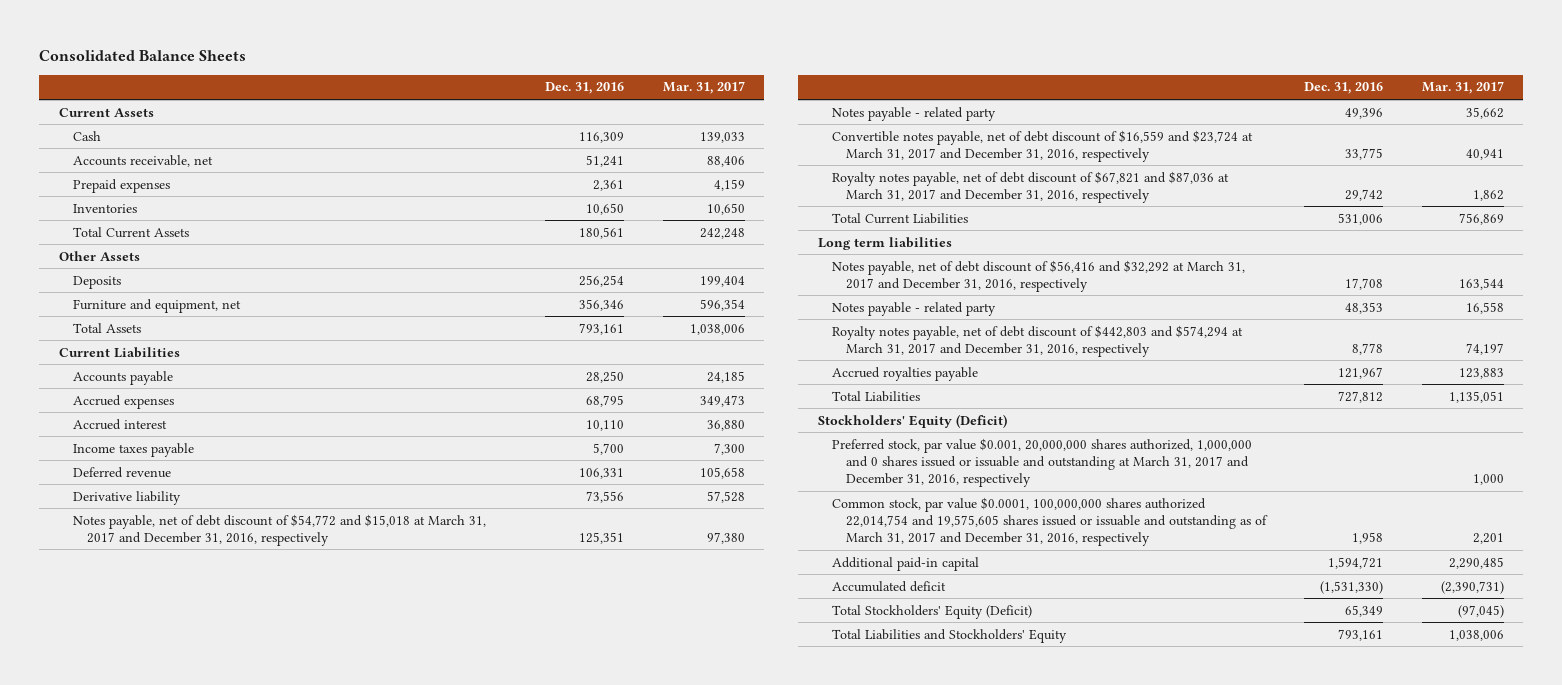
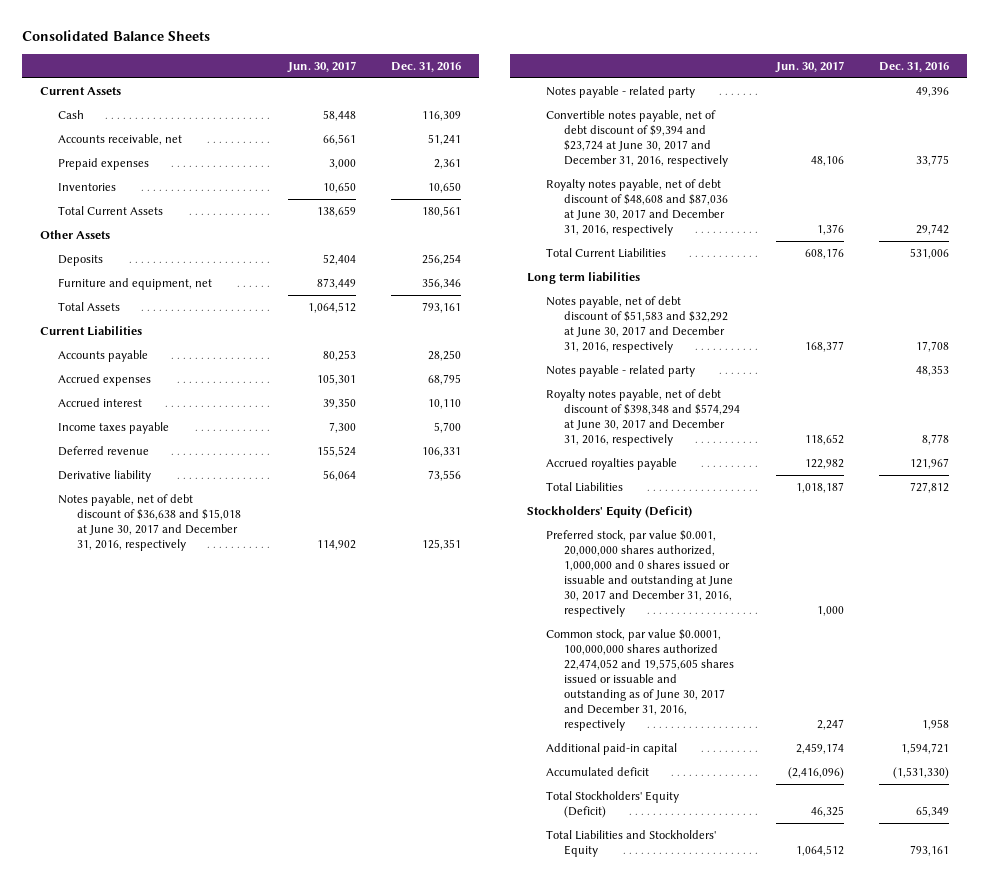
- | Dec. 31, 2016 | Mar. 31, 2017
+ | Jun. 30, 2017 | Dec. 31, 2016
- Notes payable, net of debt discount of $54,772 and $15,018 at March 31, 2017 and December 31, 2016, respectively | 125,351 | 97,380
+ Notes payable, net of debt discount of $36,638 and $15,018 at June 30, 2017 and December 31, 2016, respectively | 114,902 | 125,351
- Convertible notes payable, net of debt discount of $16,559 and $23,724 at March 31, 2017 and December 31, 2016, respectively | 33,775 | 40,941
- Royalty notes payable, net of debt discount of $67,821 and $87,036 at March 31, 2017 and December 31, 2016, respectively | 29,742 | 1,862
+ Convertible notes payable, net of debt discount of $9,394 and $23,724 at June 30, 2017 and December 31, 2016, respectively | 48,106 | 33,775
+ Royalty notes payable, net of debt discount of $48,608 and $87,036 at June 30, 2017 and December 31, 2016, respectively | 1,376 | 29,742
- Notes payable, net of debt discount of $56,416 and $32,292 at March 31, 2017 and December 31, 2016, respectively | 17,708 | 163,544
+ Notes payable, net of debt discount of $51,583 and $32,292 at June 30, 2017 and December 31, 2016, respectively | 168,377 | 17,708
- Royalty notes payable, net of debt discount of $442,803 and $574,294 at March 31, 2017 and December 31, 2016, respectively | 8,778 | 74,197
+ Royalty notes payable, net of debt discount of $398,348 and $574,294 at June 30, 2017 and December 31, 2016, respectively | 118,652 | 8,778
- Preferred stock, par value $0.001, 20,000,000 shares authorized, 1,000,000 and 0 shares issued or issuable and outstanding at March 31, 2017 and December 31, 2016, respectively | | 1,000
- Common stock, par value $0.0001, 100,000,000 shares authorized 22,014,754 and 19,575,605 shares issued or issuable and outstanding as of March 31, 2017 and December 31, 2016, respectively | 1,958 | 2,201
+ Preferred stock, par value $0.001, 20,000,000 shares authorized, 1,000,000 and 0 shares issued or issuable and outstanding at June 30, 2017 and December 31, 2016, respectively | 1,000 |
+ Common stock, par value $0.0001, 100,000,000 shares authorized 22,474,052 and 19,575,605 shares issued or issuable and outstanding as of June 30, 2017 and December 31, 2016, respectively | 2,247 | 1,958

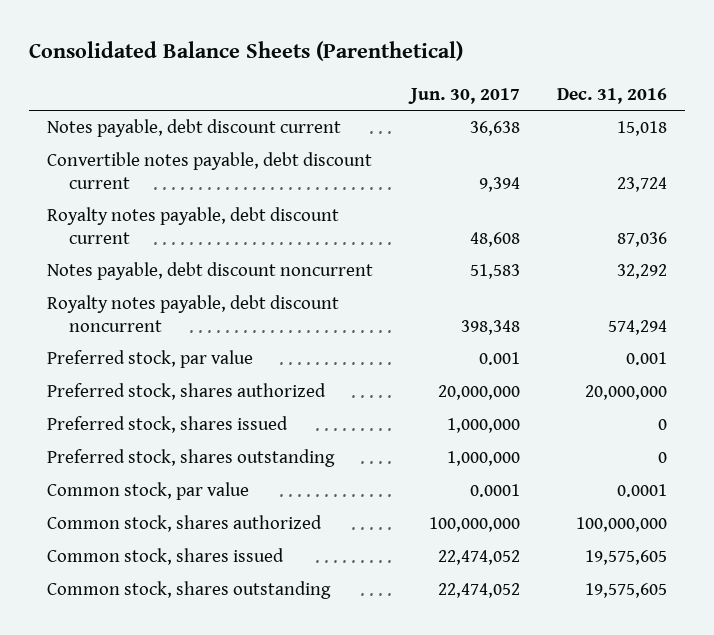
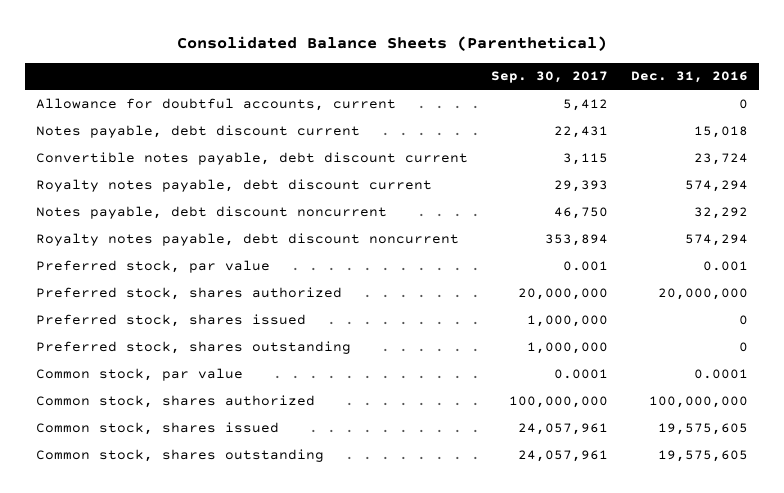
- | Jun. 30, 2017 | Dec. 31, 2016
+ | Sep. 30, 2017 | Dec. 31, 2016
+ Allowance for doubtful accounts, current | 5,412 | 0
- Royalty notes payable, debt discount current | 48,608 | 87,036
+ Royalty notes payable, debt discount current | 29,393 | 574,294

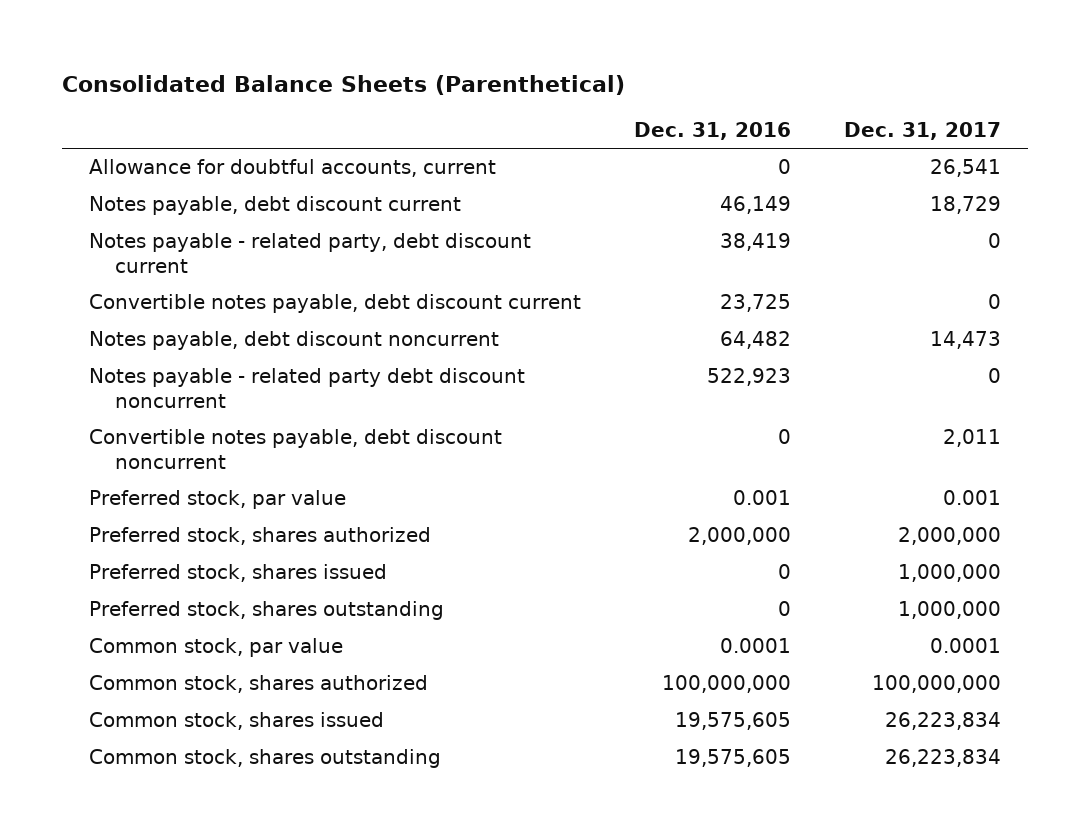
- | Sep. 30, 2017 | Dec. 31, 2016
+ | Dec. 31, 2016 | Dec. 31, 2017
- Notes payable, debt discount current | 22,431 | 15,018
- Convertible notes payable, debt discount current | 3,115 | 23,724
- Royalty notes payable, debt discount current | 29,393 | 574,294
- Notes payable, debt discount noncurrent | 46,750 | 32,292
- Royalty notes payable, debt discount noncurrent | 353,894 | 574,294
+ Notes payable, debt discount current | 46,149 | 18,729
+ Notes payable - related party, debt discount current | 38,419 | 0
+ Convertible notes payable, debt discount current | 23,725 | 0
+ Notes payable, debt discount noncurrent | 64,482 | 14,473
+ Notes payable - related party debt discount noncurrent | 522,923 | 0
+ Convertible notes payable, debt discount noncurrent | 0 | 2,011
- Preferred stock, shares authorized | 20,000,000 | 20,000,000
+ Preferred stock, shares authorized | 2,000,000 | 2,000,000

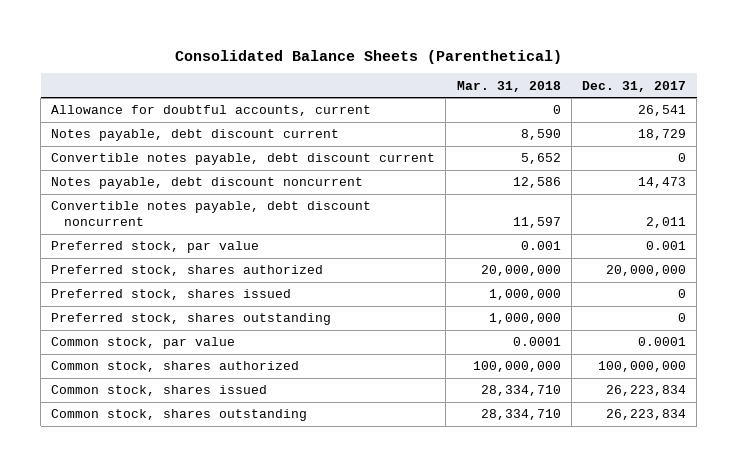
- | Dec. 31, 2016 | Dec. 31, 2017
+ | Mar. 31, 2018 | Dec. 31, 2017
- Notes payable - related party, debt discount current | 38,419 | 0
- Notes payable - related party debt discount noncurrent | 522,923 | 0
- Preferred stock, shares authorized | 2,000,000 | 2,000,000
- Preferred stock, shares issued | 0 | 1,000,000
- Preferred stock, shares outstanding | 0 | 1,000,000
+ Preferred stock, shares authorized | 20,000,000 | 20,000,000
+ Preferred stock, shares issued | 1,000,000 | 0
+ Preferred stock, shares outstanding | 1,000,000 | 0

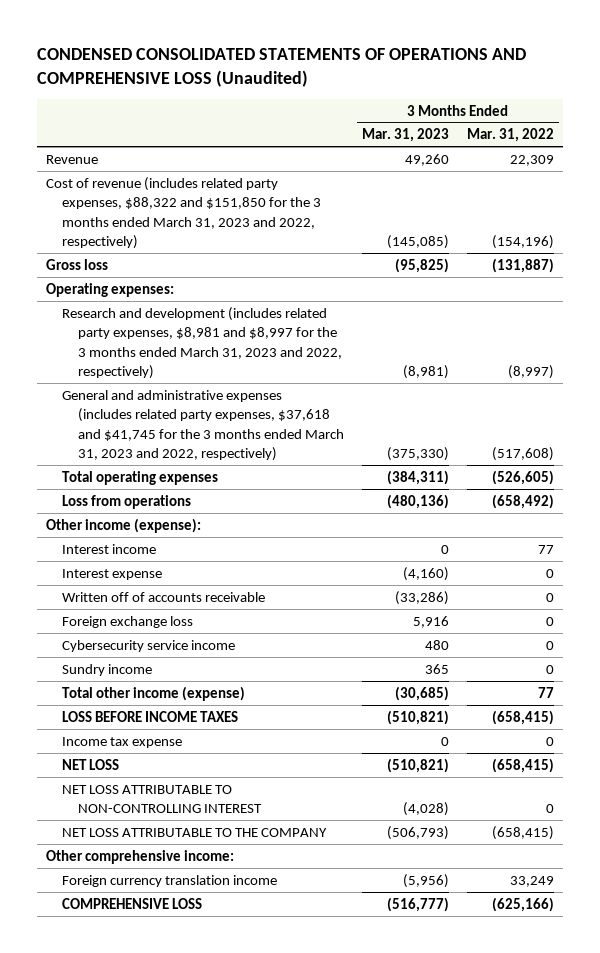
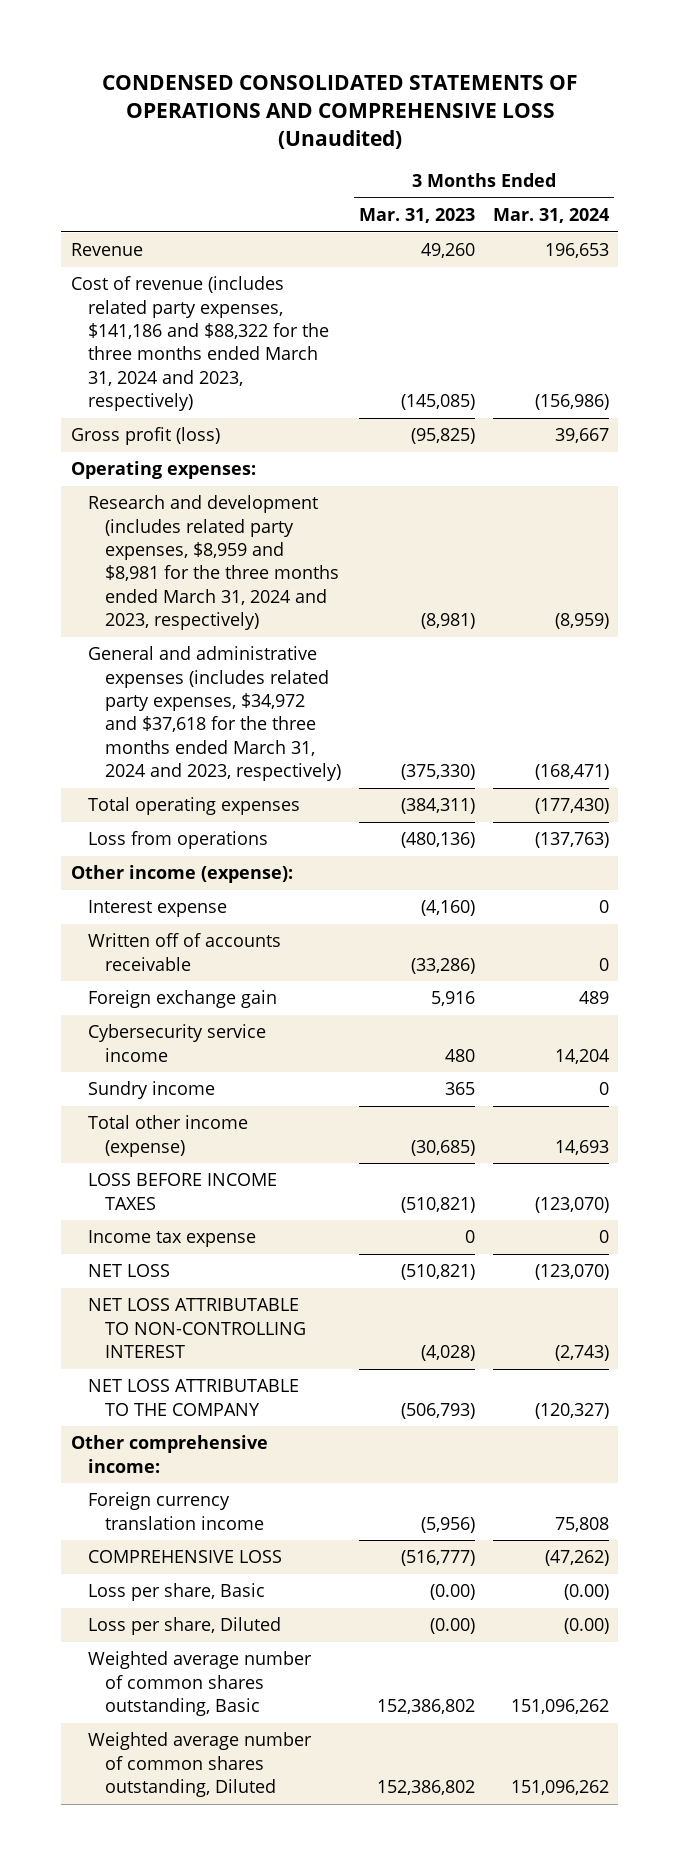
- | 3 Months Ended Mar. 31, 2023 | 3 Months Ended Mar. 31, 2022
+ | 3 Months Ended Mar. 31, 2023 | 3 Months Ended Mar. 31, 2024
- Cost of revenue (includes related party expenses, $88,322 and $151,850 for the 3 months ended March 31, 2023 and 2022, respectively) | (145,085) | (154,196)
- Gross loss | (95,825) | (131,887)
+ Cost of revenue (includes related party expenses, $141,186 and $88,322 for the three months ended March 31, 2024 and 2023, respectively) | (145,085) | (156,986)
+ Gross profit (loss) | (95,825) | 39,667
- Research and development (includes related party expenses, $8,981 and $8,997 for the 3 months ended March 31, 2023 and 2022, respectively) | (8,981) | (8,997)
- General and administrative expenses (includes related party expenses, $37,618 and $41,745 for the 3 months ended March 31, 2023 and 2022, respectively) | (375,330) | (517,608)
+ Research and development (includes related party expenses, $8,959 and $8,981 for the three months ended March 31, 2024 and 2023, respectively) | (8,981) | (8,959)
+ General and administrative expenses (includes related party expenses, $34,972 and $37,618 for the three months ended March 31, 2024 and 2023, respectively) | (375,330) | (168,471)
- Interest income | 0 | 77
- Foreign exchange loss | 5,916 | 0
+ Foreign exchange gain | 5,916 | 489
+ Loss per share, Basic | (0.00) | (0.00)
+ Loss per share, Diluted | (0.00) | (0.00)
+ Weighted average number of common shares outstanding, Basic | 152,386,802 | 151,096,262
+ Weighted average number of common shares outstanding, Diluted | 152,386,802 | 151,096,262

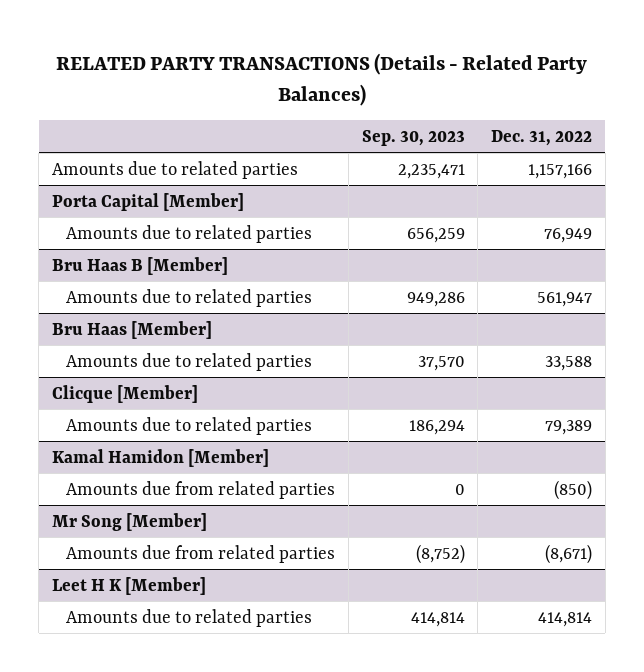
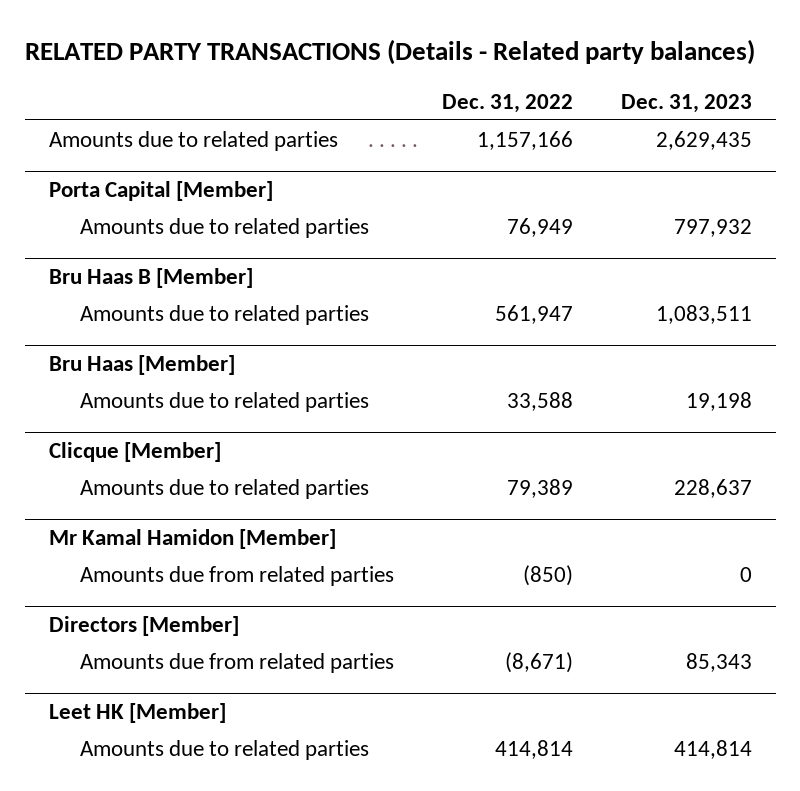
- RELATED PARTY TRANSACTIONS (Details - Related Party Balances)
+ RELATED PARTY TRANSACTIONS (Details - Related party balances)
- | Sep. 30, 2023 | Dec. 31, 2022
+ | Dec. 31, 2022 | Dec. 31, 2023
- Kamal Hamidon [Member]
+ Mr Kamal Hamidon [Member]
- Mr Song [Member]
+ Directors [Member]
- Leet H K [Member]
+ Leet HK [Member]

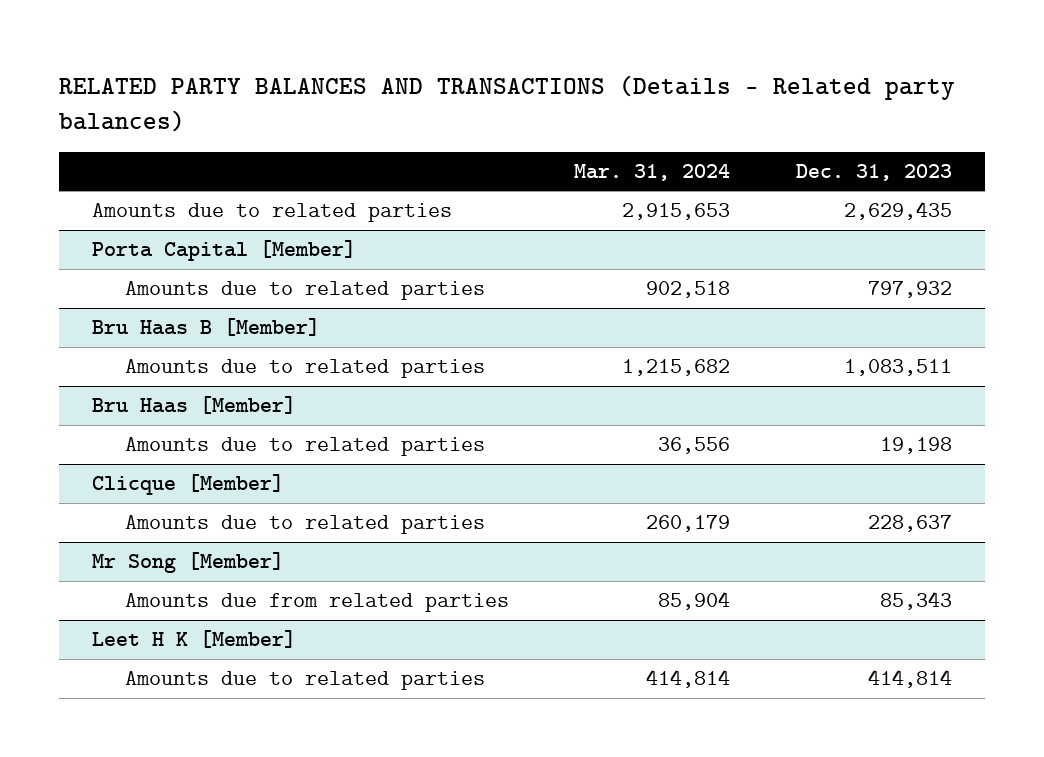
- RELATED PARTY TRANSACTIONS (Details - Related party balances)
+ RELATED PARTY BALANCES AND TRANSACTIONS (Details - Related party balances)
- | Dec. 31, 2022 | Dec. 31, 2023
+ | Mar. 31, 2024 | Dec. 31, 2023
- Mr Kamal Hamidon [Member]
- Amounts due from related parties | (850) | 0
- Directors [Member]
+ Mr Song [Member]
- Leet HK [Member]
+ Leet H K [Member]

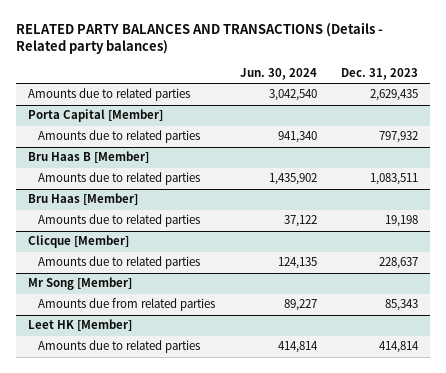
- | Mar. 31, 2024 | Dec. 31, 2023
+ | Jun. 30, 2024 | Dec. 31, 2023
- Leet H K [Member]
+ Leet HK [Member]

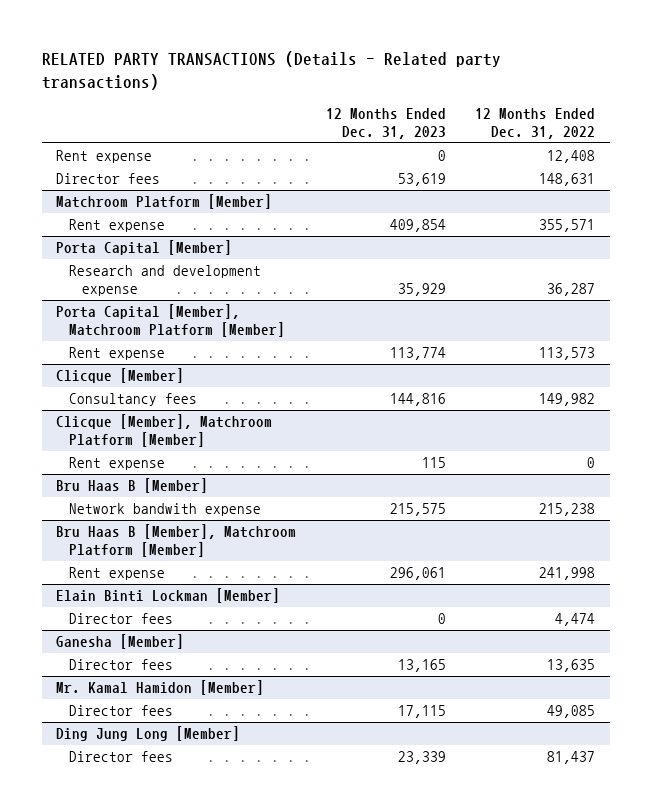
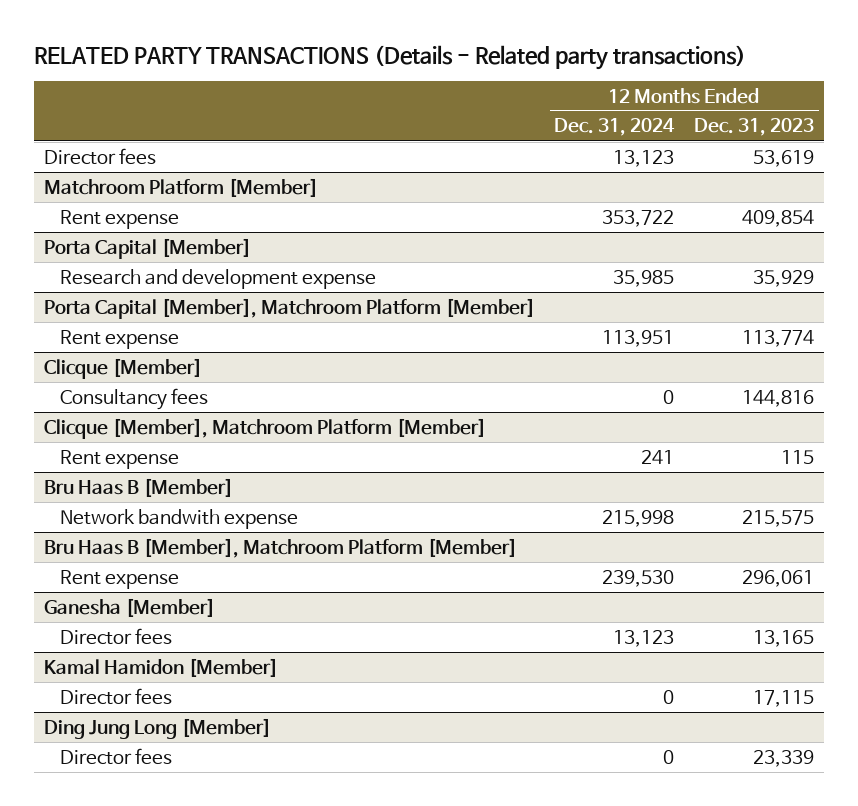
- | 12 Months Ended Dec. 31, 2023 | 12 Months Ended Dec. 31, 2022
+ | 12 Months Ended Dec. 31, 2024 | 12 Months Ended Dec. 31, 2023
- Rent expense | 0 | 12,408
- Elain Binti Lockman [Member]
- Director fees | 0 | 4,474
- Mr. Kamal Hamidon [Member]
+ Kamal Hamidon [Member]

